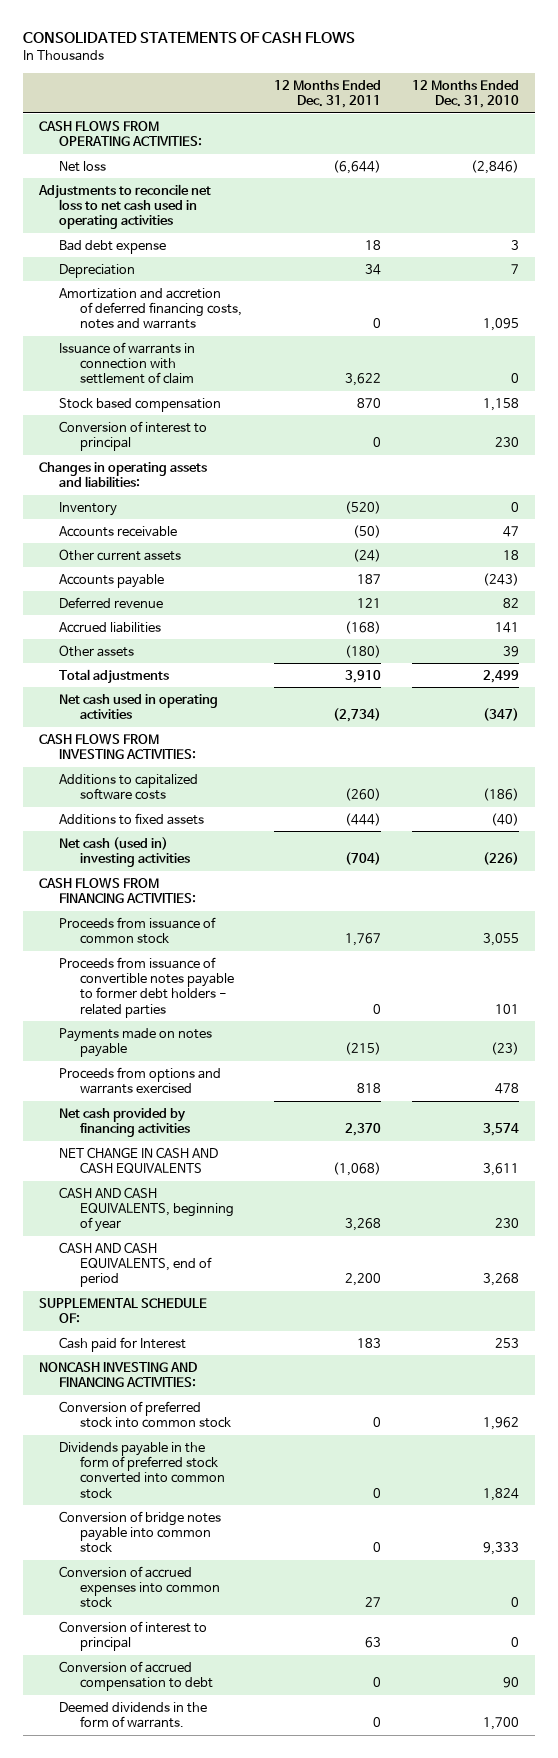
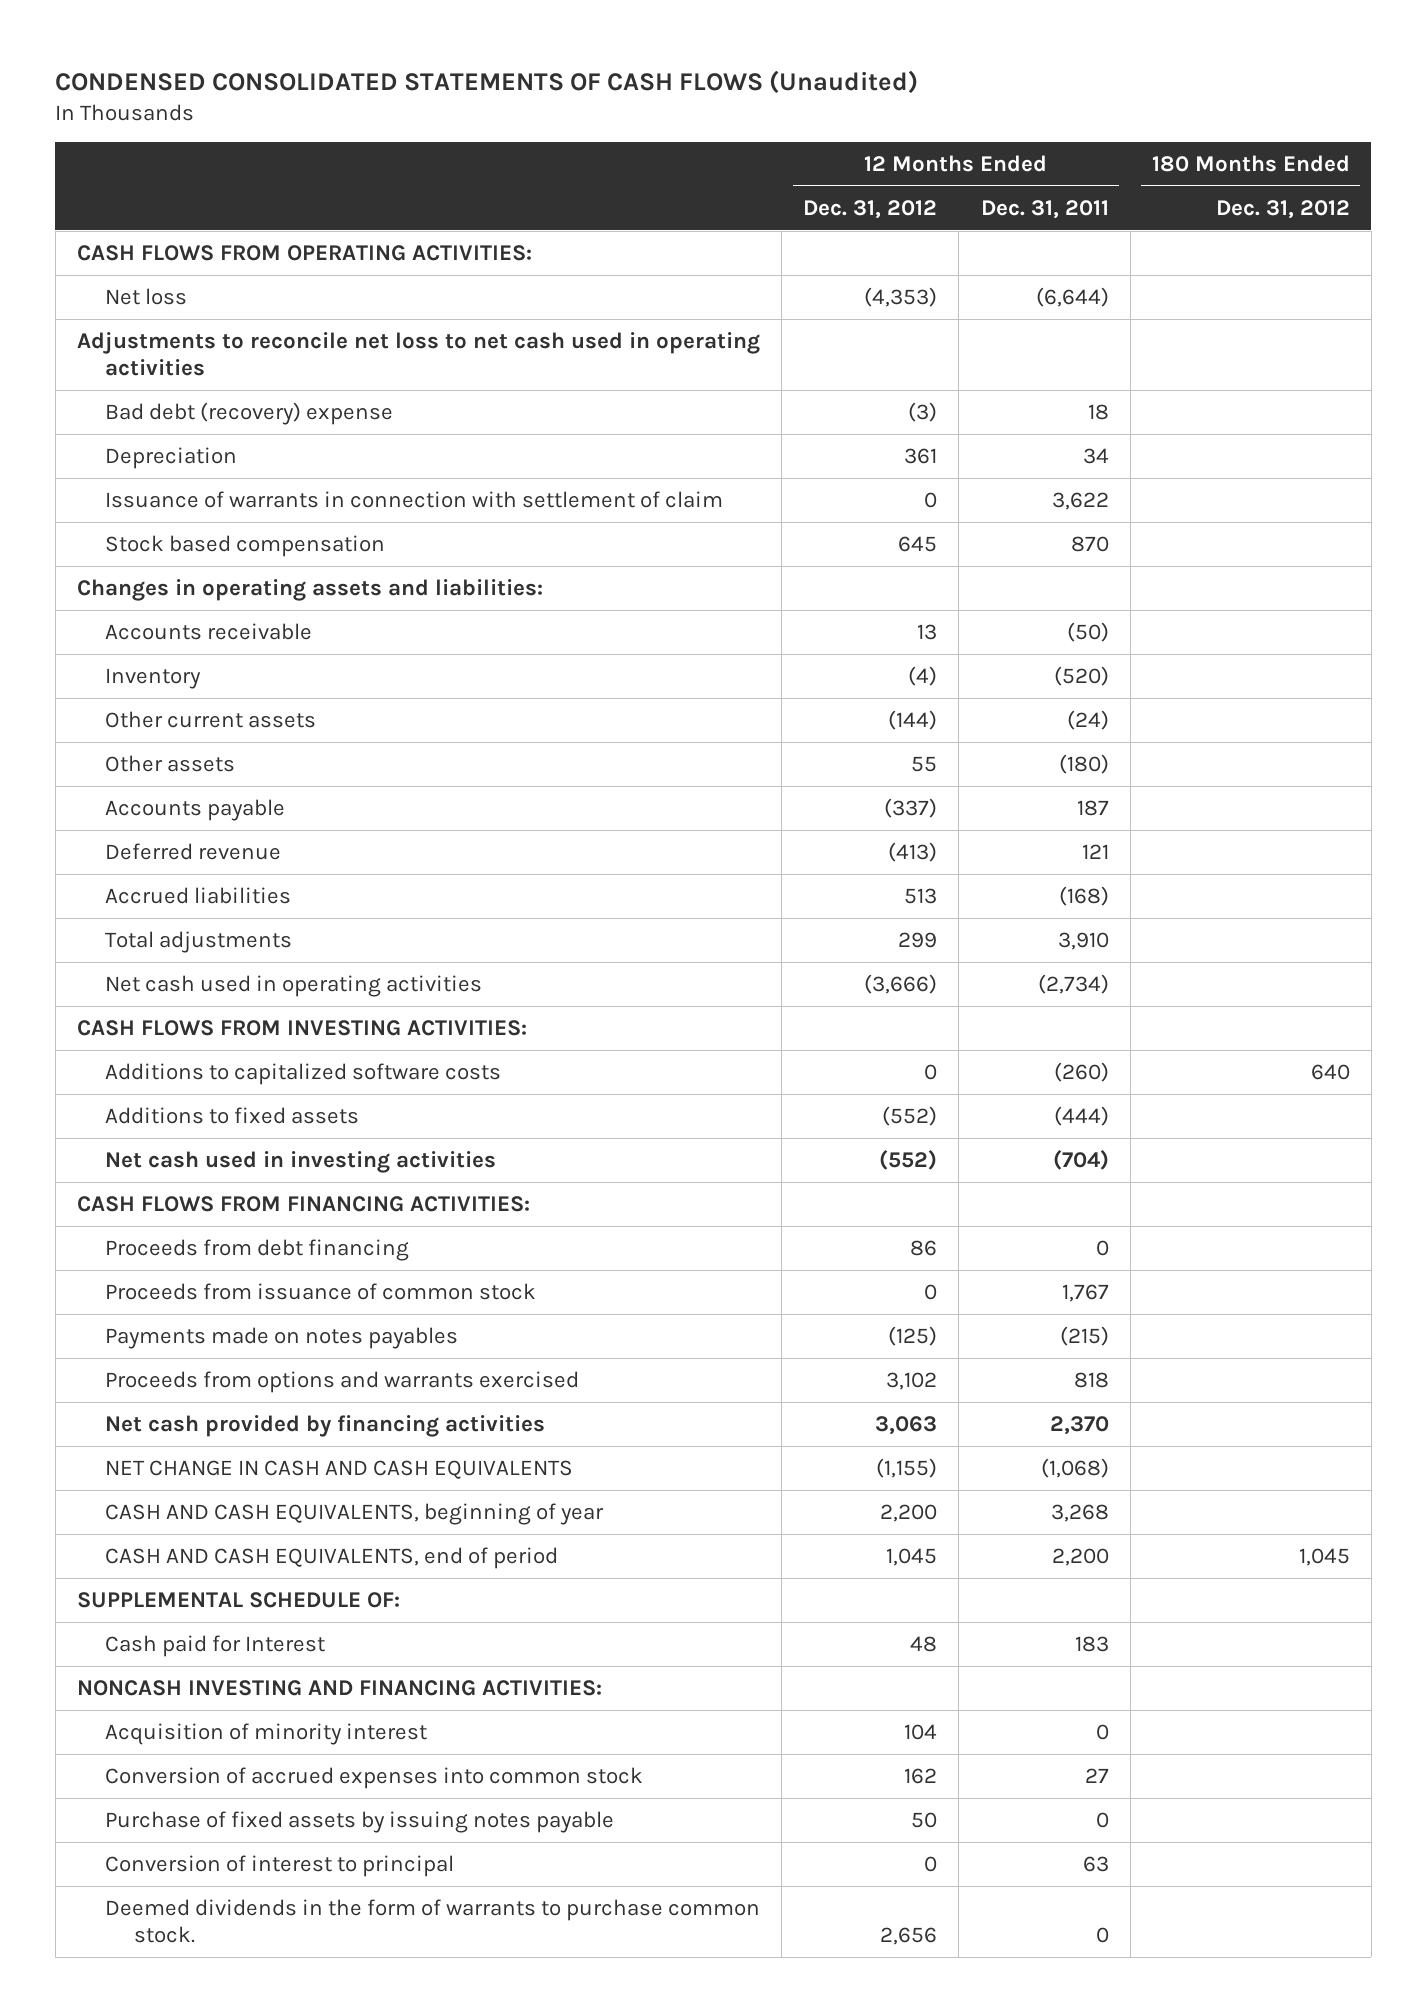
- CONSOLIDATED STATEMENTS OF CASH FLOWS
+ CONDENSED CONSOLIDATED STATEMENTS OF CASH FLOWS (Unaudited)
- | 12 Months Ended Dec. 31, 2011 | 12 Months Ended Dec. 31, 2010
+ | 12 Months Ended Dec. 31, 2012 | 12 Months Ended Dec. 31, 2011 | 180 Months Ended Dec. 31, 2012
- Bad debt expense | 18 | 3
+ Bad debt (recovery) expense | (3) | 18 |
- Amortization and accretion of deferred financing costs, notes and warrants | 0 | 1,095
- Conversion of interest to principal | 0 | 230
moved down: Inventory | (4) | (520) |
moved up: Other assets | 55 | (180) |
- Net cash (used in) investing activities | (704) | (226)
+ Net cash used in investing activities | (552) | (704) |
+ Proceeds from debt financing | 86 | 0 |
- Proceeds from issuance of convertible notes payable to former debt holders - related parties | 0 | 101
- Payments made on notes payable | (215) | (23)
+ Payments made on notes payables | (125) | (215) |
- Conversion of preferred stock into common stock | 0 | 1,962
- Dividends payable in the form of preferred stock converted into common stock | 0 | 1,824
- Conversion of bridge notes payable into common stock | 0 | 9,333
+ Acquisition of minority interest | 104 | 0 |
+ Purchase of fixed assets by issuing notes payable | 50 | 0 |
- Conversion of accrued compensation to debt | 0 | 90
- Deemed dividends in the form of warrants. | 0 | 1,700
+ Deemed dividends in the form of warrants to purchase common stock. | 2,656 | 0 |

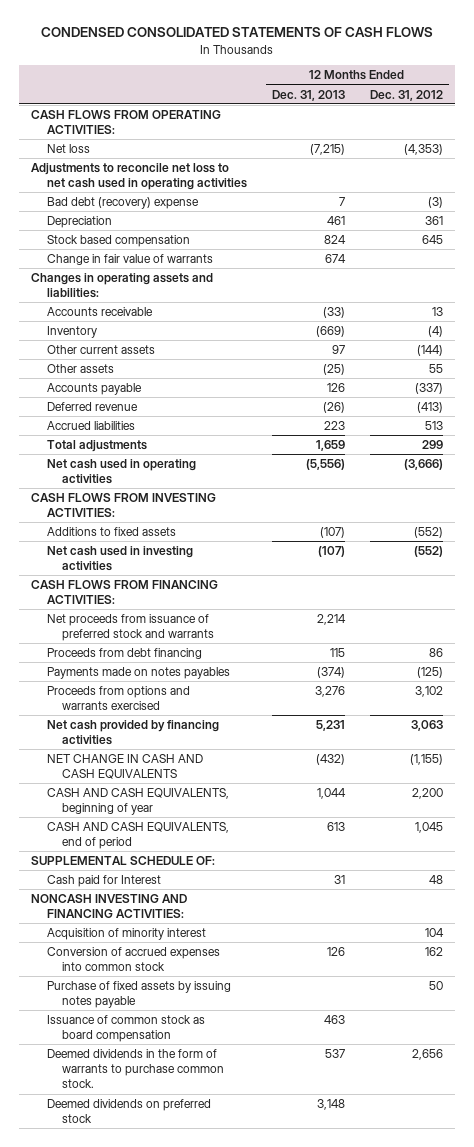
- CONDENSED CONSOLIDATED STATEMENTS OF CASH FLOWS (Unaudited)
+ CONDENSED CONSOLIDATED STATEMENTS OF CASH FLOWS
- | 12 Months Ended Dec. 31, 2012 | 12 Months Ended Dec. 31, 2011 | 180 Months Ended Dec. 31, 2012
+ | 12 Months Ended Dec. 31, 2013 | 12 Months Ended Dec. 31, 2012
- Issuance of warrants in connection with settlement of claim | 0 | 3,622 |
+ Change in fair value of warrants | 674 |
- Additions to capitalized software costs | 0 | (260) | 640
+ Net proceeds from issuance of preferred stock and warrants | 2,214 |
- Proceeds from issuance of common stock | 0 | 1,767 |
- Conversion of interest to principal | 0 | 63 |
+ Issuance of common stock as board compensation | 463 |
+ Deemed dividends on preferred stock | 3,148 |

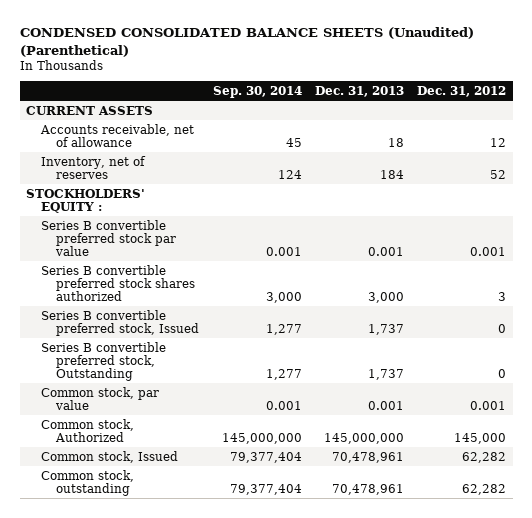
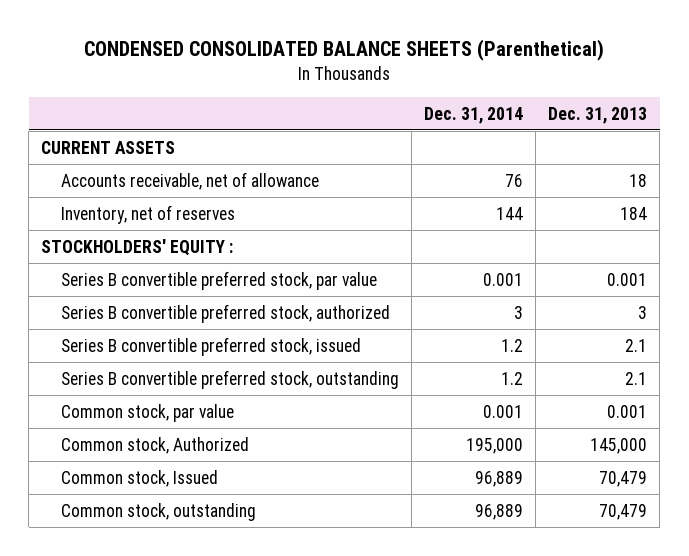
- CONDENSED CONSOLIDATED BALANCE SHEETS (Unaudited) (Parenthetical)
+ CONDENSED CONSOLIDATED BALANCE SHEETS (Parenthetical)
- | Sep. 30, 2014 | Dec. 31, 2013 | Dec. 31, 2012
+ | Dec. 31, 2014 | Dec. 31, 2013
- Series B convertible preferred stock par value | 0.001 | 0.001 | 0.001
- Series B convertible preferred stock shares authorized | 3,000 | 3,000 | 3
- Series B convertible preferred stock, Issued | 1,277 | 1,737 | 0
- Series B convertible preferred stock, Outstanding | 1,277 | 1,737 | 0
+ Series B convertible preferred stock, par value | 0.001 | 0.001
+ Series B convertible preferred stock, authorized | 3 | 3
+ Series B convertible preferred stock, issued | 1.2 | 2.1
+ Series B convertible preferred stock, outstanding | 1.2 | 2.1
- Common stock, Authorized | 145,000,000 | 145,000,000 | 145,000
- Common stock, Issued | 79,377,404 | 70,478,961 | 62,282
- Common stock, outstanding | 79,377,404 | 70,478,961 | 62,282
+ Common stock, Authorized | 195,000 | 145,000
+ Common stock, Issued | 96,889 | 70,479
+ Common stock, outstanding | 96,889 | 70,479

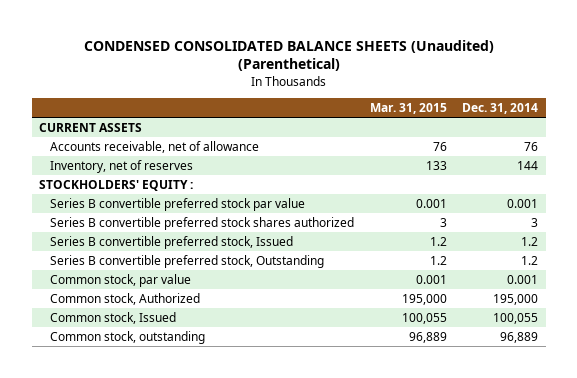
- CONDENSED CONSOLIDATED BALANCE SHEETS (Parenthetical)
+ CONDENSED CONSOLIDATED BALANCE SHEETS (Unaudited) (Parenthetical)
- | Dec. 31, 2014 | Dec. 31, 2013
+ | Mar. 31, 2015 | Dec. 31, 2014
- Series B convertible preferred stock, par value | 0.001 | 0.001
- Series B convertible preferred stock, authorized | 3 | 3
- Series B convertible preferred stock, issued | 1.2 | 2.1
- Series B convertible preferred stock, outstanding | 1.2 | 2.1
+ Series B convertible preferred stock par value | 0.001 | 0.001
+ Series B convertible preferred stock shares authorized | 3 | 3
+ Series B convertible preferred stock, Issued | 1.2 | 1.2
+ Series B convertible preferred stock, Outstanding | 1.2 | 1.2
- Common stock, Issued | 96,889 | 70,479
+ Common stock, Issued | 100,055 | 100,055

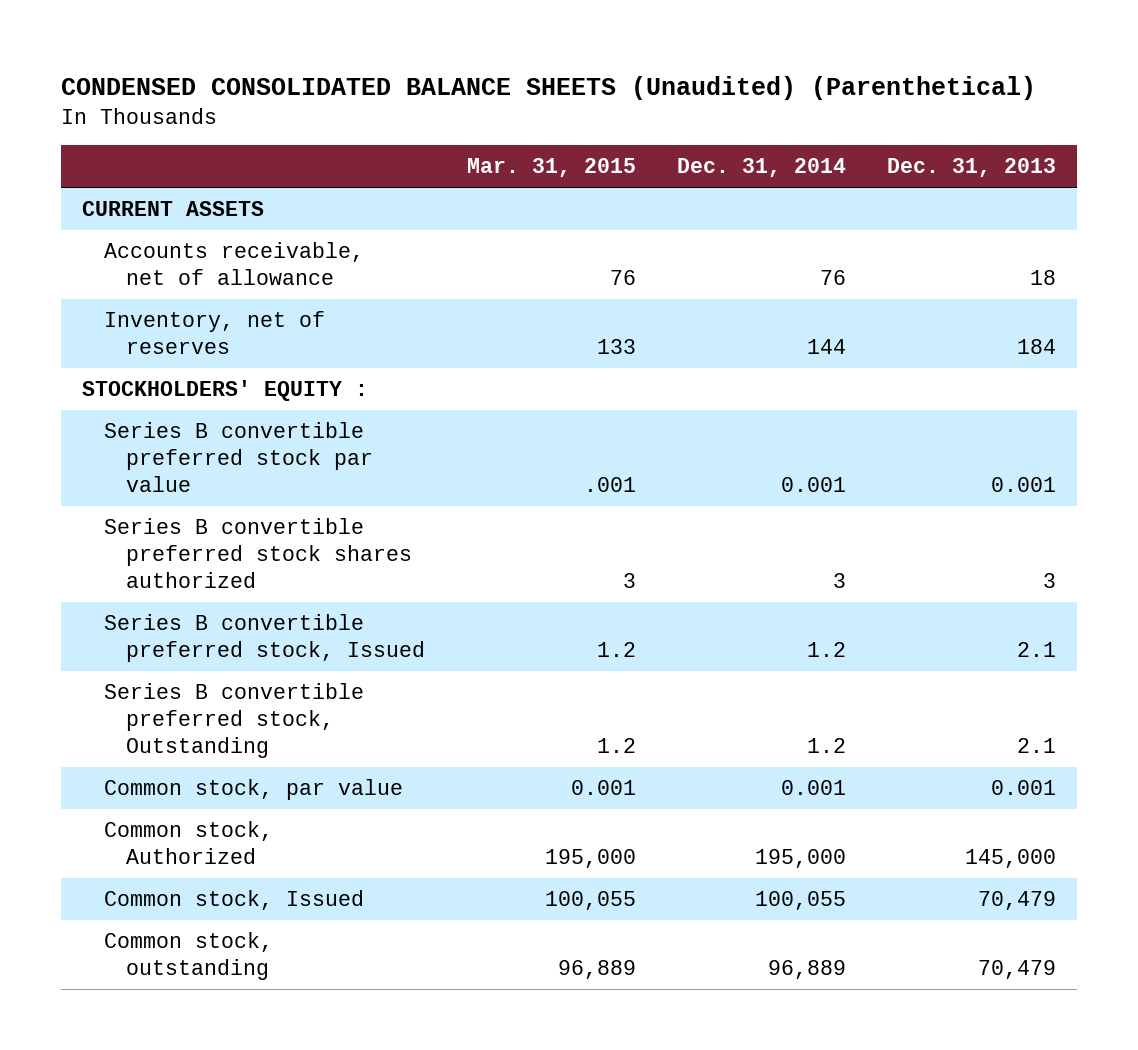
- | Mar. 31, 2015 | Dec. 31, 2014
+ | Mar. 31, 2015 | Dec. 31, 2014 | Dec. 31, 2013
- Series B convertible preferred stock par value | 0.001 | 0.001
+ Series B convertible preferred stock par value | .001 | 0.001 | 0.001

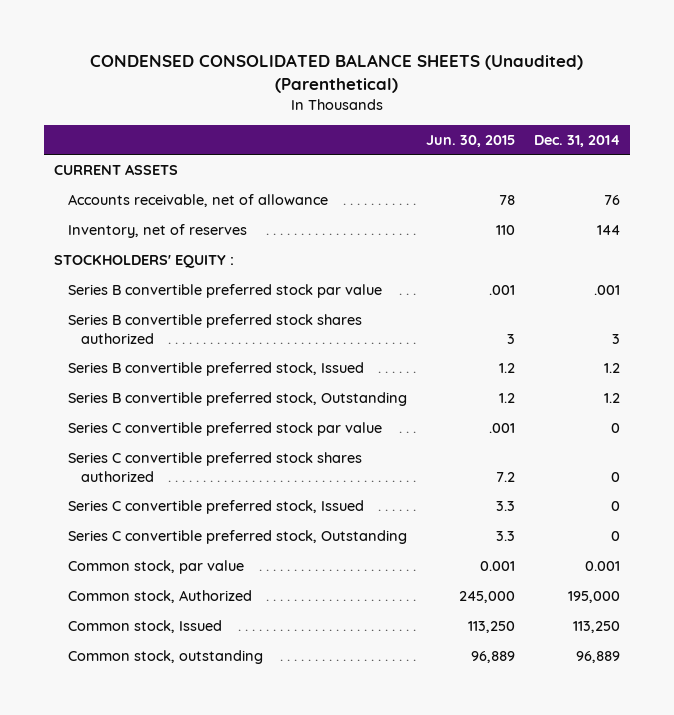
- | Mar. 31, 2015 | Dec. 31, 2014 | Dec. 31, 2013
+ | Jun. 30, 2015 | Dec. 31, 2014
- Series B convertible preferred stock par value | .001 | 0.001 | 0.001
+ Series B convertible preferred stock par value | .001 | .001
+ Series C convertible preferred stock par value | .001 | 0
+ Series C convertible preferred stock shares authorized | 7.2 | 0
+ Series C convertible preferred stock, Issued | 3.3 | 0
+ Series C convertible preferred stock, Outstanding | 3.3 | 0
- Common stock, Issued | 100,055 | 100,055 | 70,479
+ Common stock, Issued | 113,250 | 113,250

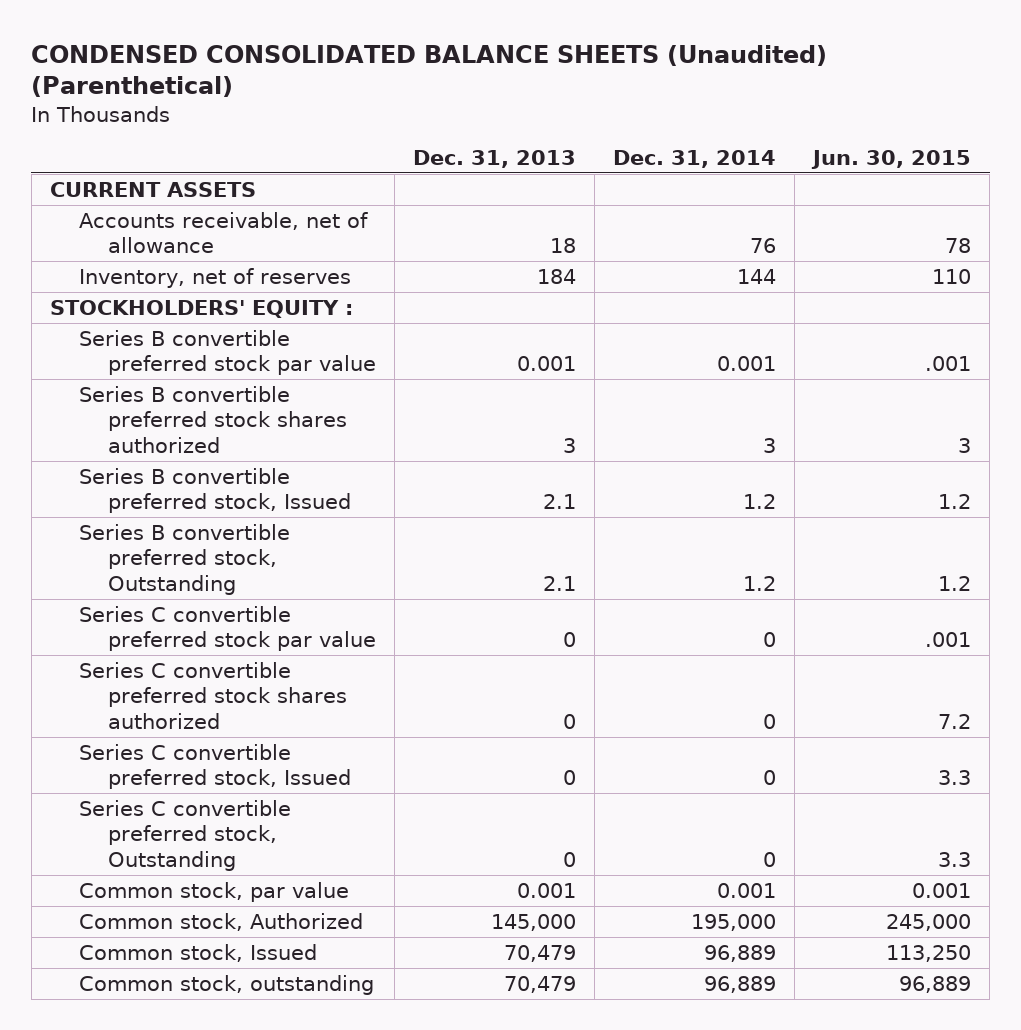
- | Jun. 30, 2015 | Dec. 31, 2014
+ | Dec. 31, 2013 | Dec. 31, 2014 | Jun. 30, 2015
- Series B convertible preferred stock par value | .001 | .001
+ Series B convertible preferred stock par value | 0.001 | 0.001 | .001
- Common stock, Issued | 113,250 | 113,250
+ Common stock, Issued | 70,479 | 96,889 | 113,250

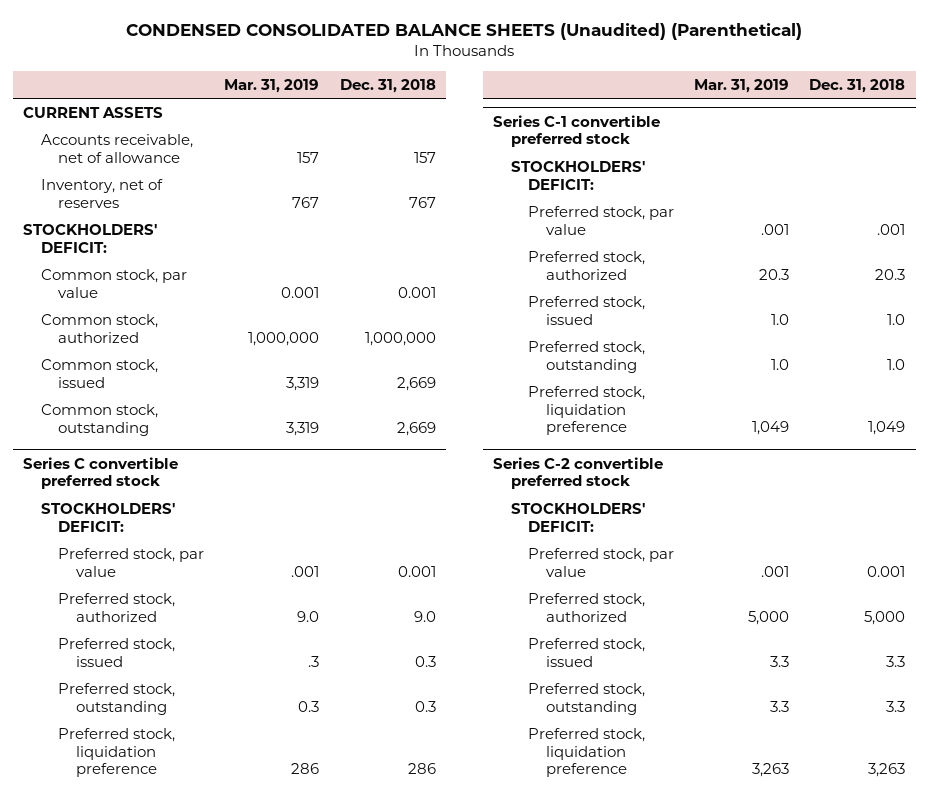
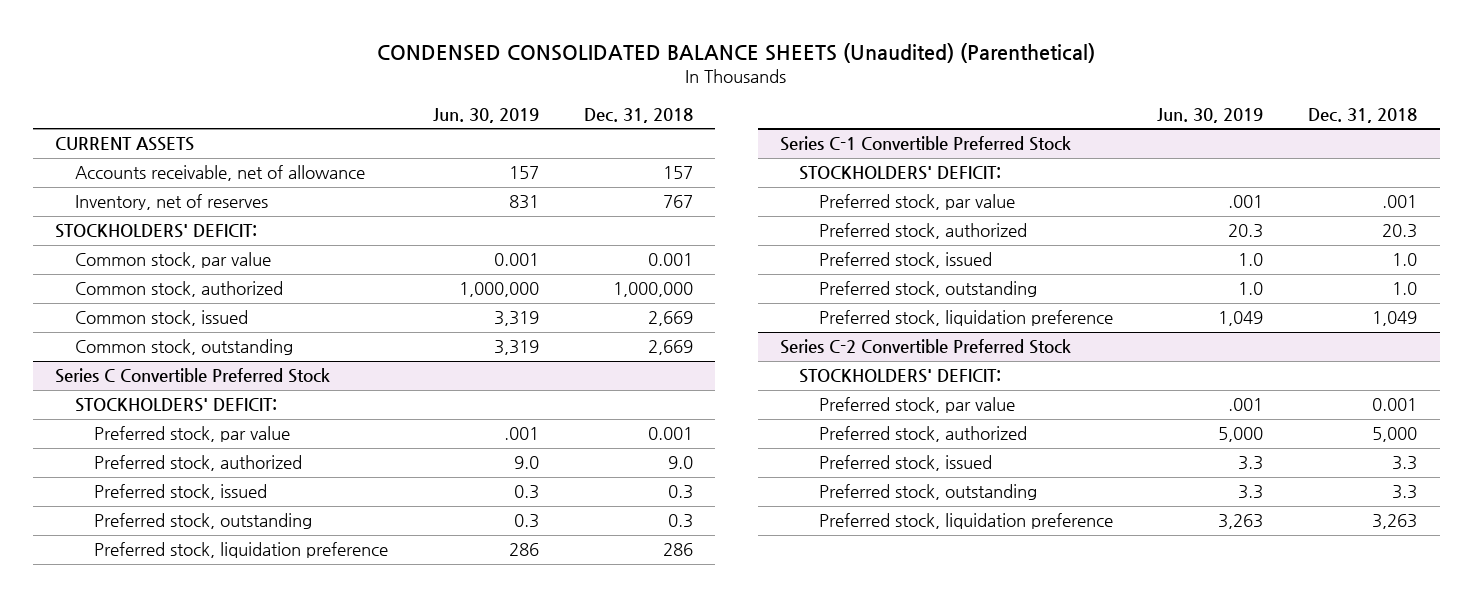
- | Mar. 31, 2019 | Dec. 31, 2018
+ | Jun. 30, 2019 | Dec. 31, 2018
- Series C convertible preferred stock
+ Series C Convertible Preferred Stock
- Series C-1 convertible preferred stock
+ Series C-1 Convertible Preferred Stock
- Series C-2 convertible preferred stock
+ Series C-2 Convertible Preferred Stock

